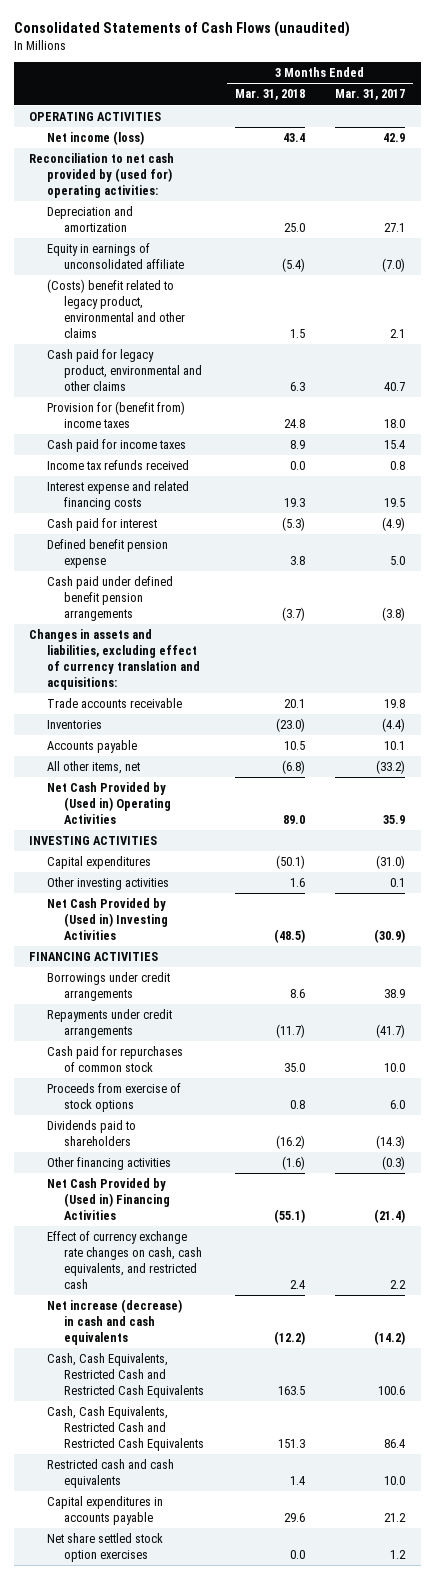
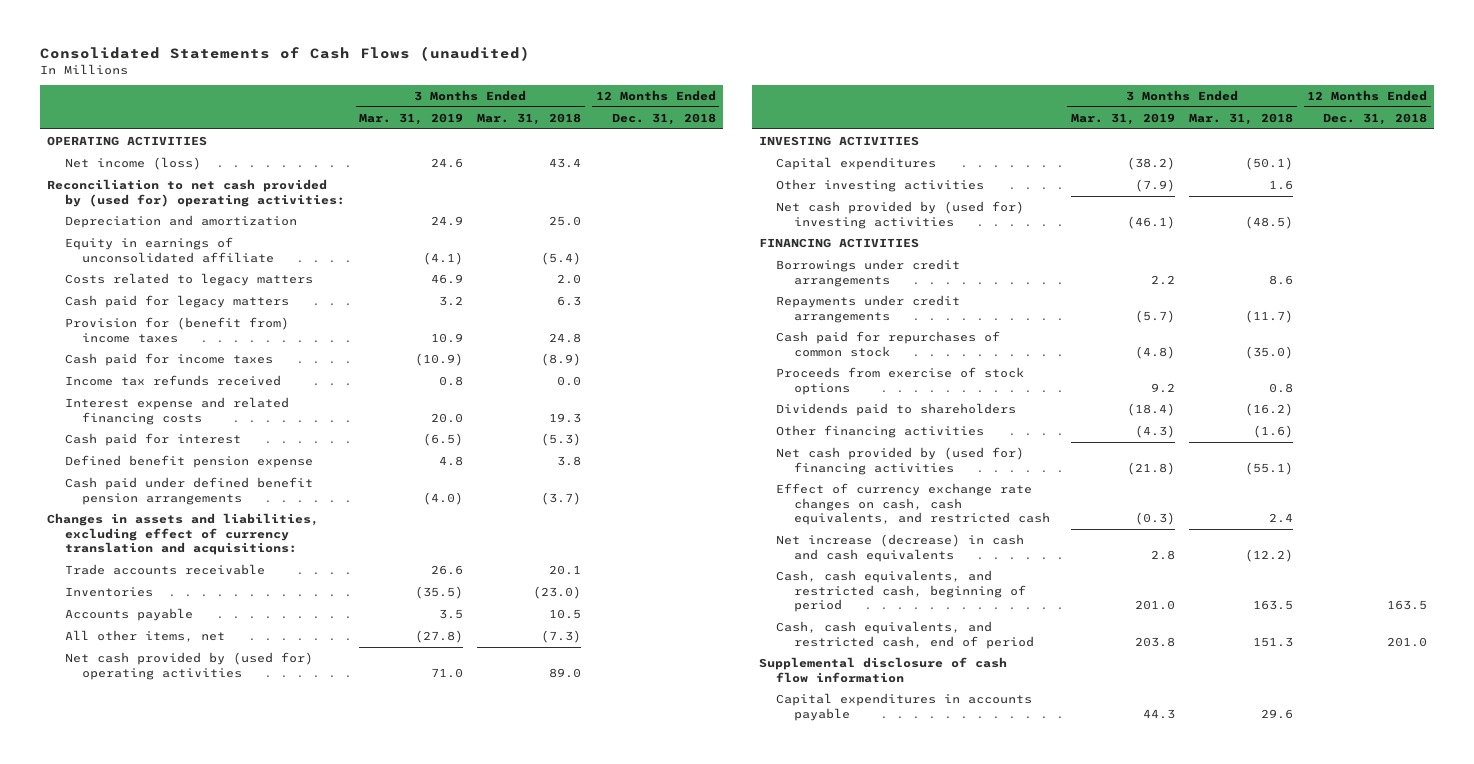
- | 3 Months Ended Mar. 31, 2018 | 3 Months Ended Mar. 31, 2017
+ | 3 Months Ended Mar. 31, 2019 | 3 Months Ended Mar. 31, 2018 | 12 Months Ended Dec. 31, 2018
- (Costs) benefit related to legacy product, environmental and other claims | 1.5 | 2.1
- Cash paid for legacy product, environmental and other claims | 6.3 | 40.7
+ Costs related to legacy matters | 46.9 | 2.0 |
+ Cash paid for legacy matters | 3.2 | 6.3 |
- Cash paid for income taxes | 8.9 | 15.4
+ Cash paid for income taxes | (10.9) | (8.9) |
- All other items, net | (6.8) | (33.2)
- Net Cash Provided by (Used in) Operating Activities | 89.0 | 35.9
+ All other items, net | (27.8) | (7.3) |
+ Net cash provided by (used for) operating activities | 71.0 | 89.0 |
- Net Cash Provided by (Used in) Investing Activities | (48.5) | (30.9)
+ Net cash provided by (used for) investing activities | (46.1) | (48.5) |
- Cash paid for repurchases of common stock | 35.0 | 10.0
+ Cash paid for repurchases of common stock | (4.8) | (35.0) |
- Net Cash Provided by (Used in) Financing Activities | (55.1) | (21.4)
+ Net cash provided by (used for) financing activities | (21.8) | (55.1) |
- Cash, Cash Equivalents, Restricted Cash and Restricted Cash Equivalents | 163.5 | 100.6
- Cash, Cash Equivalents, Restricted Cash and Restricted Cash Equivalents | 151.3 | 86.4
- Restricted cash and cash equivalents | 1.4 | 10.0
+ Cash, cash equivalents, and restricted cash, beginning of period | 201.0 | 163.5 | 163.5
+ Cash, cash equivalents, and restricted cash, end of period | 203.8 | 151.3 | 201.0
+ Supplemental disclosure of cash flow information
- Net share settled stock option exercises | 0.0 | 1.2

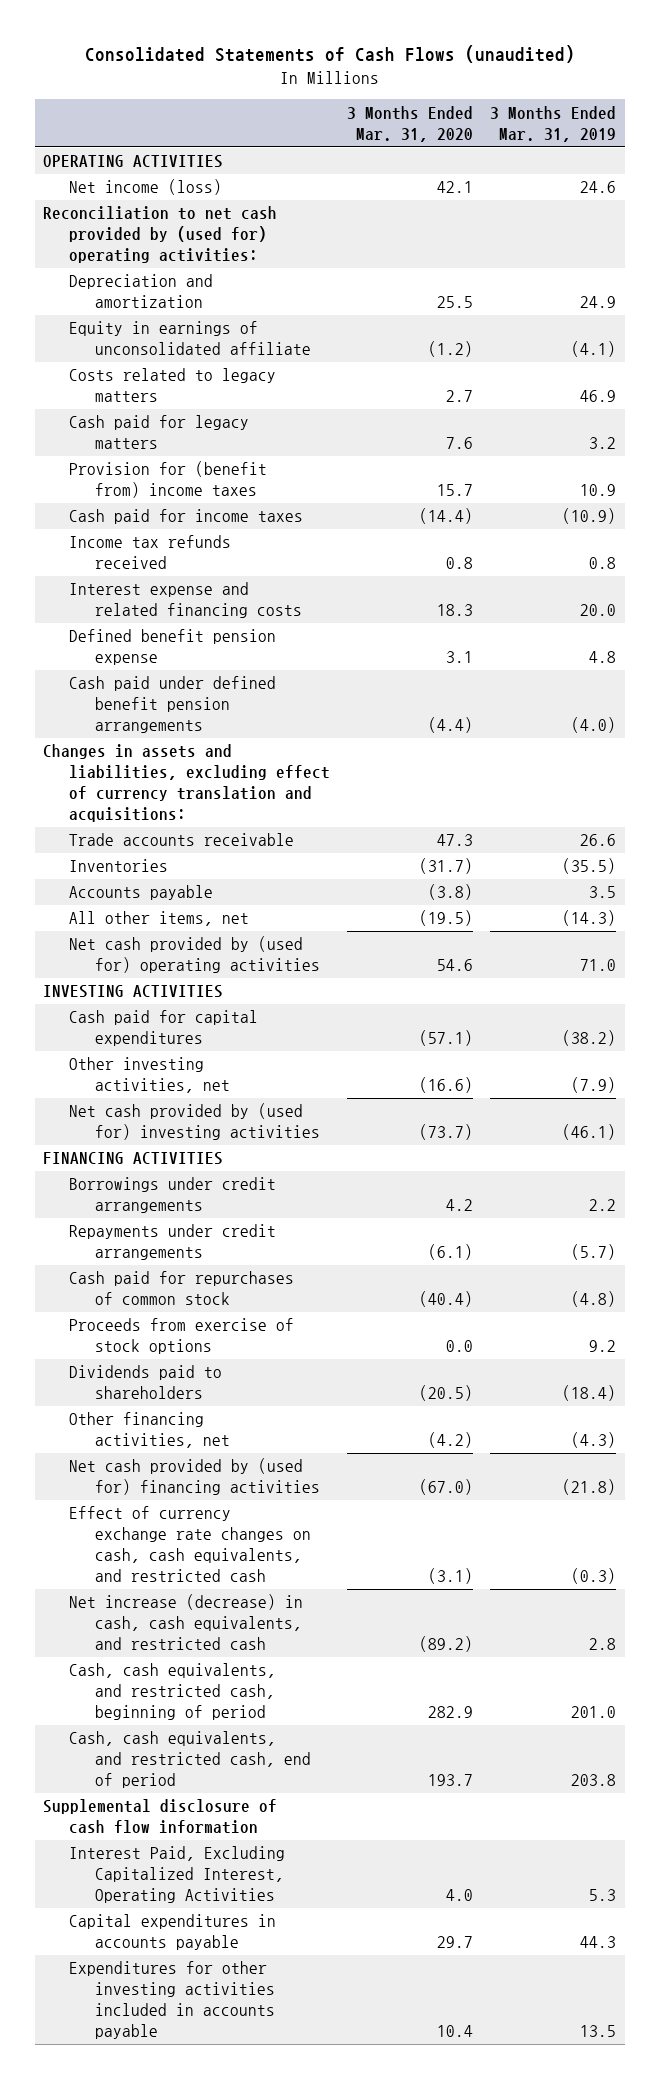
- | 3 Months Ended Mar. 31, 2019 | 3 Months Ended Mar. 31, 2018 | 12 Months Ended Dec. 31, 2018
+ | 3 Months Ended Mar. 31, 2020 | 3 Months Ended Mar. 31, 2019
- Cash paid for interest | (6.5) | (5.3) |
- All other items, net | (27.8) | (7.3) |
+ All other items, net | (19.5) | (14.3)
- Capital expenditures | (38.2) | (50.1) |
- Other investing activities | (7.9) | 1.6 |
+ Cash paid for capital expenditures | (57.1) | (38.2)
+ Other investing activities, net | (16.6) | (7.9)
- Other financing activities | (4.3) | (1.6) |
+ Other financing activities, net | (4.2) | (4.3)
- Net increase (decrease) in cash and cash equivalents | 2.8 | (12.2) |
+ Net increase (decrease) in cash, cash equivalents, and restricted cash | (89.2) | 2.8
+ Interest Paid, Excluding Capitalized Interest, Operating Activities | 4.0 | 5.3
+ Expenditures for other investing activities included in accounts payable | 10.4 | 13.5

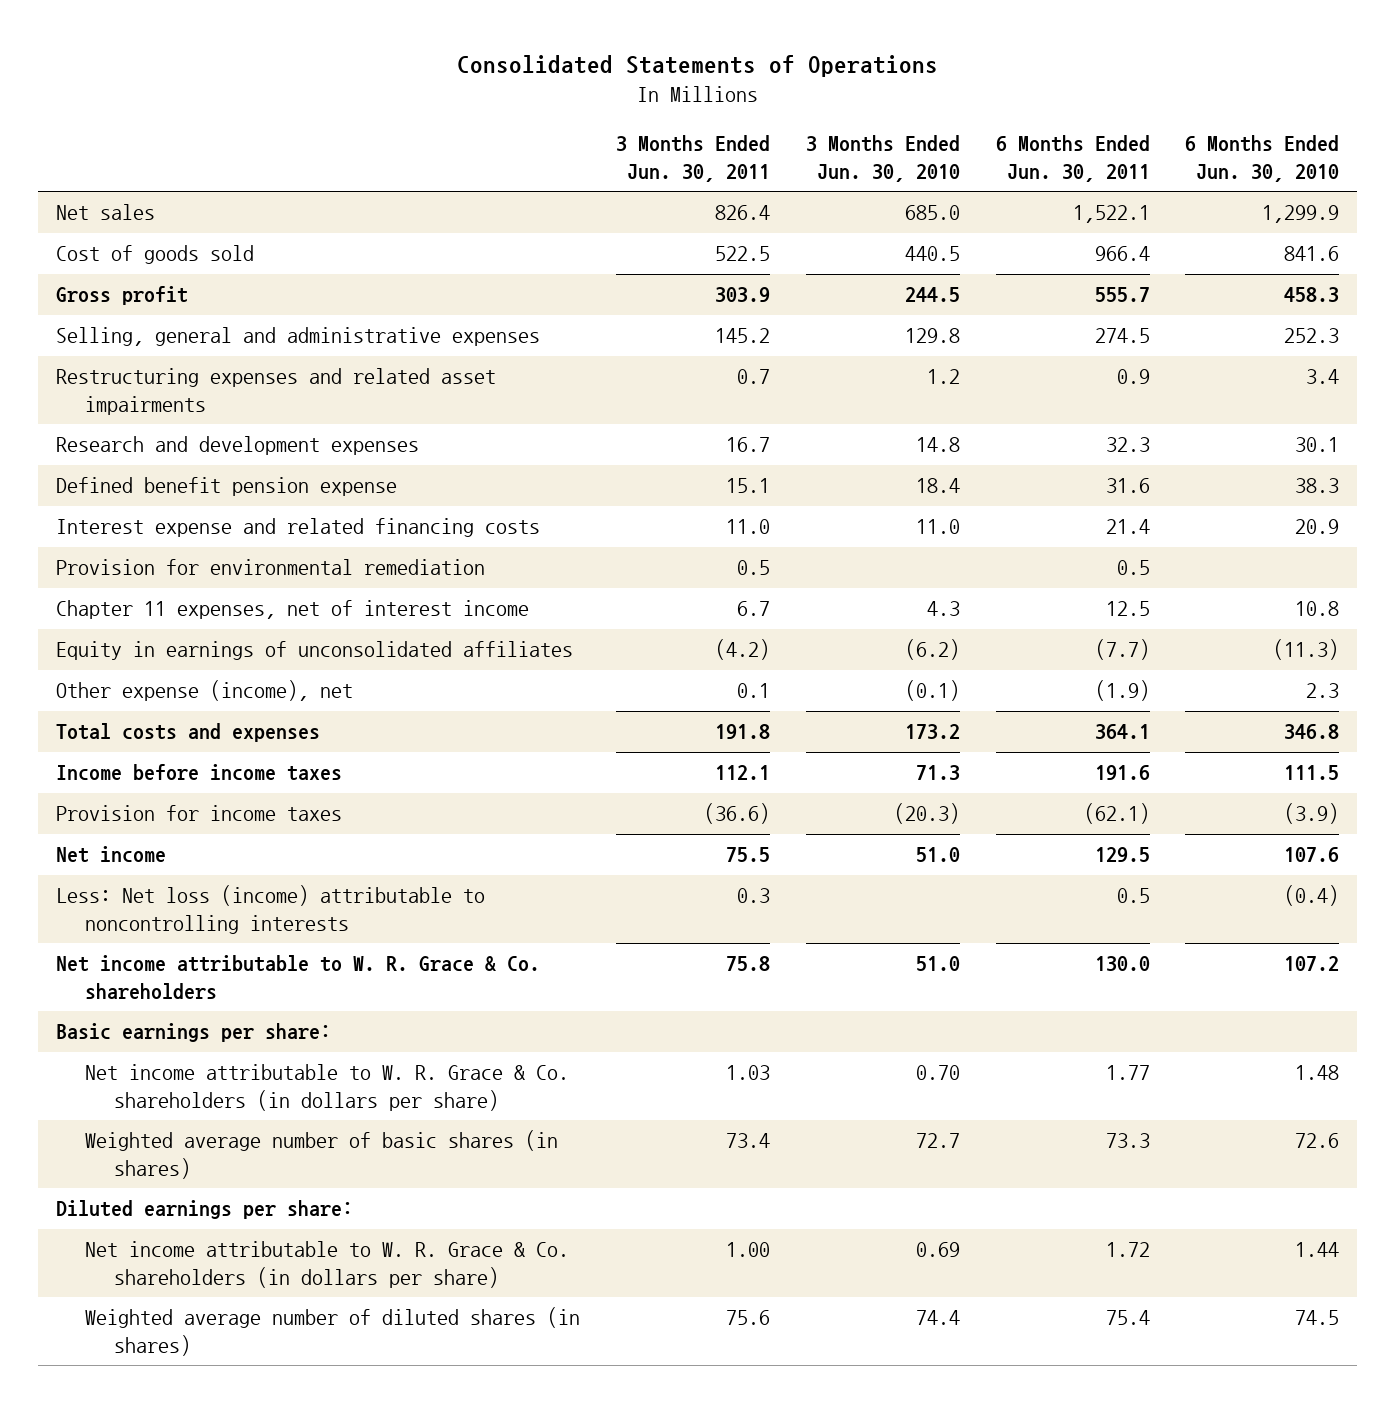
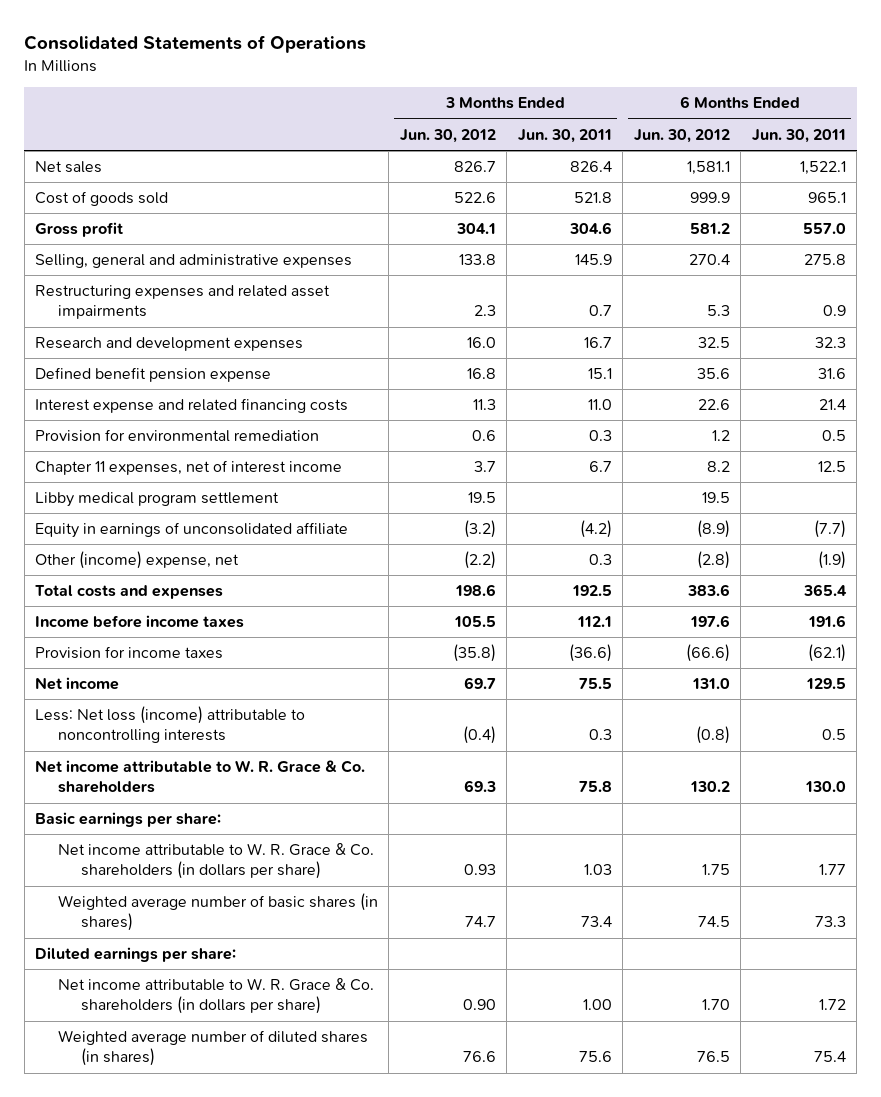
- | 3 Months Ended Jun. 30, 2011 | 3 Months Ended Jun. 30, 2010 | 6 Months Ended Jun. 30, 2011 | 6 Months Ended Jun. 30, 2010
+ | 3 Months Ended Jun. 30, 2012 | 3 Months Ended Jun. 30, 2011 | 6 Months Ended Jun. 30, 2012 | 6 Months Ended Jun. 30, 2011
- Cost of goods sold | 522.5 | 440.5 | 966.4 | 841.6
- Gross profit | 303.9 | 244.5 | 555.7 | 458.3
- Selling, general and administrative expenses | 145.2 | 129.8 | 274.5 | 252.3
+ Cost of goods sold | 522.6 | 521.8 | 999.9 | 965.1
+ Gross profit | 304.1 | 304.6 | 581.2 | 557.0
+ Selling, general and administrative expenses | 133.8 | 145.9 | 270.4 | 275.8
- Provision for environmental remediation | 0.5 | | 0.5 |
+ Provision for environmental remediation | 0.6 | 0.3 | 1.2 | 0.5
- Equity in earnings of unconsolidated affiliates | (4.2) | (6.2) | (7.7) | (11.3)
- Other expense (income), net | 0.1 | (0.1) | (1.9) | 2.3
- Total costs and expenses | 191.8 | 173.2 | 364.1 | 346.8
+ Libby medical program settlement | 19.5 | | 19.5 |
+ Equity in earnings of unconsolidated affiliate | (3.2) | (4.2) | (8.9) | (7.7)
+ Other (income) expense, net | (2.2) | 0.3 | (2.8) | (1.9)
+ Total costs and expenses | 198.6 | 192.5 | 383.6 | 365.4

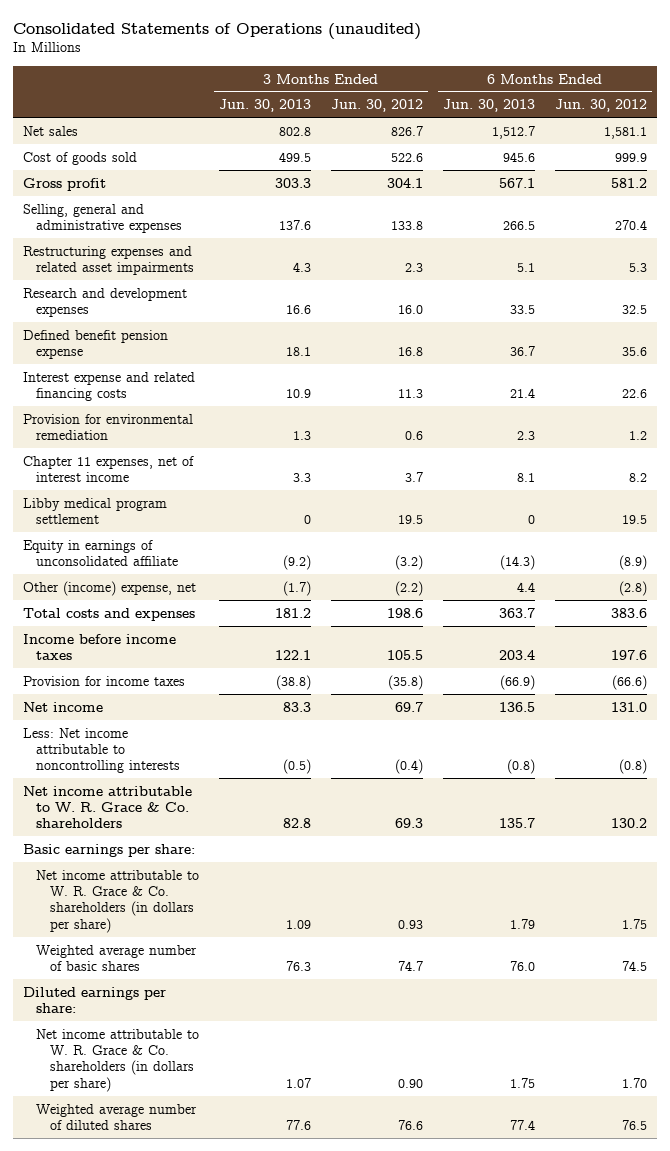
- Consolidated Statements of Operations
+ Consolidated Statements of Operations (unaudited)
- | 3 Months Ended Jun. 30, 2012 | 3 Months Ended Jun. 30, 2011 | 6 Months Ended Jun. 30, 2012 | 6 Months Ended Jun. 30, 2011
+ | 3 Months Ended Jun. 30, 2013 | 3 Months Ended Jun. 30, 2012 | 6 Months Ended Jun. 30, 2013 | 6 Months Ended Jun. 30, 2012
- Less: Net loss (income) attributable to noncontrolling interests | (0.4) | 0.3 | (0.8) | 0.5
+ Less: Net income attributable to noncontrolling interests | (0.5) | (0.4) | (0.8) | (0.8)
- Weighted average number of basic shares (in shares) | 74.7 | 73.4 | 74.5 | 73.3
+ Weighted average number of basic shares | 76.3 | 74.7 | 76.0 | 74.5
- Weighted average number of diluted shares (in shares) | 76.6 | 75.6 | 76.5 | 75.4
+ Weighted average number of diluted shares | 77.6 | 76.6 | 77.4 | 76.5

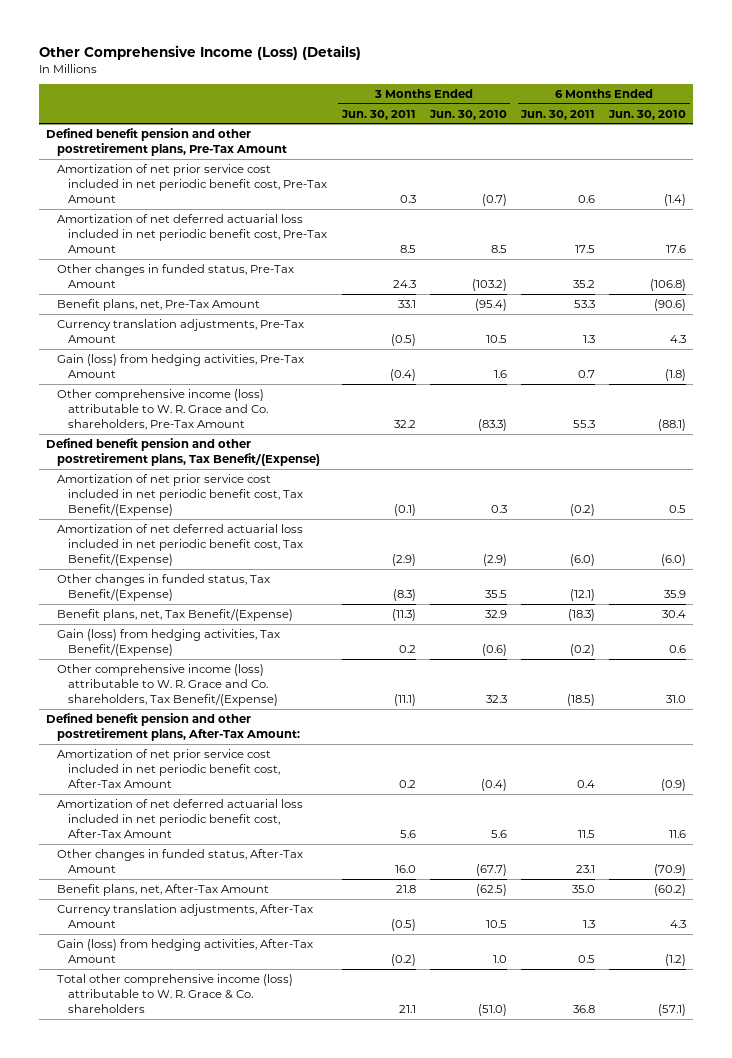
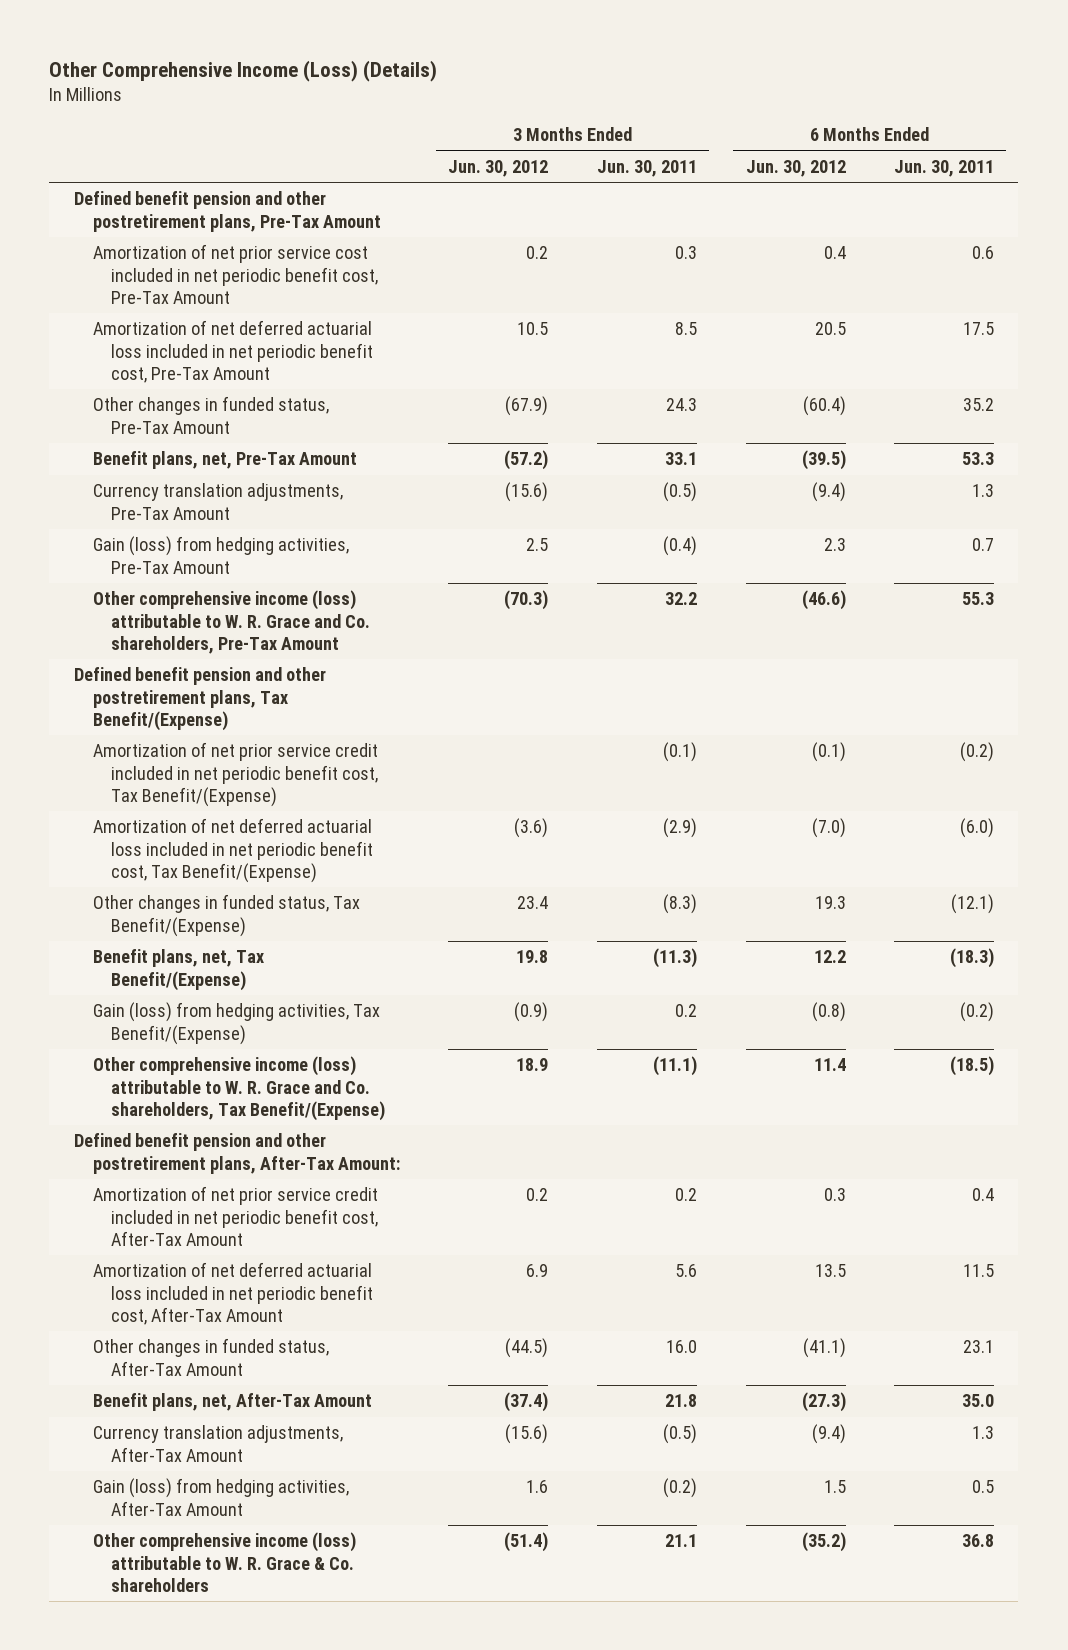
- | 3 Months Ended Jun. 30, 2011 | 3 Months Ended Jun. 30, 2010 | 6 Months Ended Jun. 30, 2011 | 6 Months Ended Jun. 30, 2010
+ | 3 Months Ended Jun. 30, 2012 | 3 Months Ended Jun. 30, 2011 | 6 Months Ended Jun. 30, 2012 | 6 Months Ended Jun. 30, 2011
- Amortization of net prior service cost included in net periodic benefit cost, Tax Benefit/(Expense) | (0.1) | 0.3 | (0.2) | 0.5
+ Amortization of net prior service credit included in net periodic benefit cost, Tax Benefit/(Expense) | | (0.1) | (0.1) | (0.2)
- Amortization of net prior service cost included in net periodic benefit cost, After-Tax Amount | 0.2 | (0.4) | 0.4 | (0.9)
+ Amortization of net prior service credit included in net periodic benefit cost, After-Tax Amount | 0.2 | 0.2 | 0.3 | 0.4
- Total other comprehensive income (loss) attributable to W. R. Grace & Co. shareholders | 21.1 | (51.0) | 36.8 | (57.1)
+ Other comprehensive income (loss) attributable to W. R. Grace & Co. shareholders | (51.4) | 21.1 | (35.2) | 36.8

